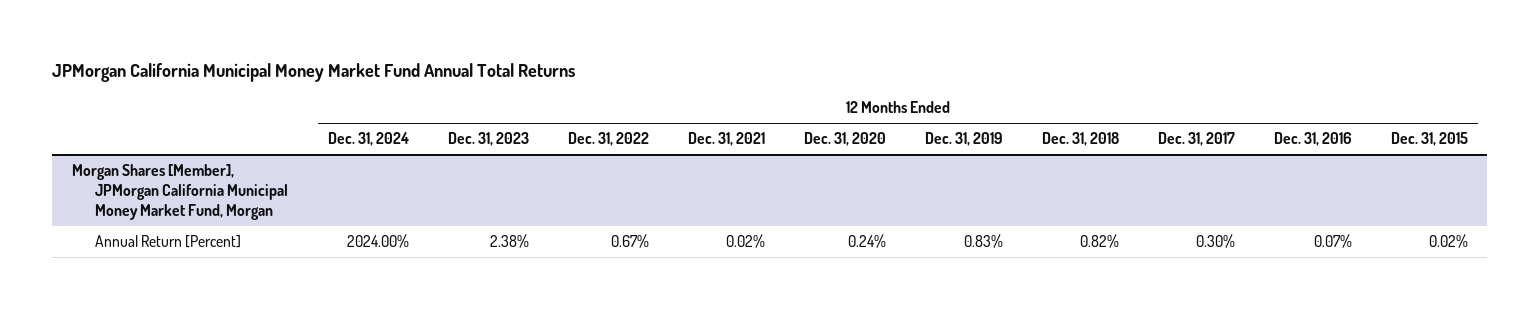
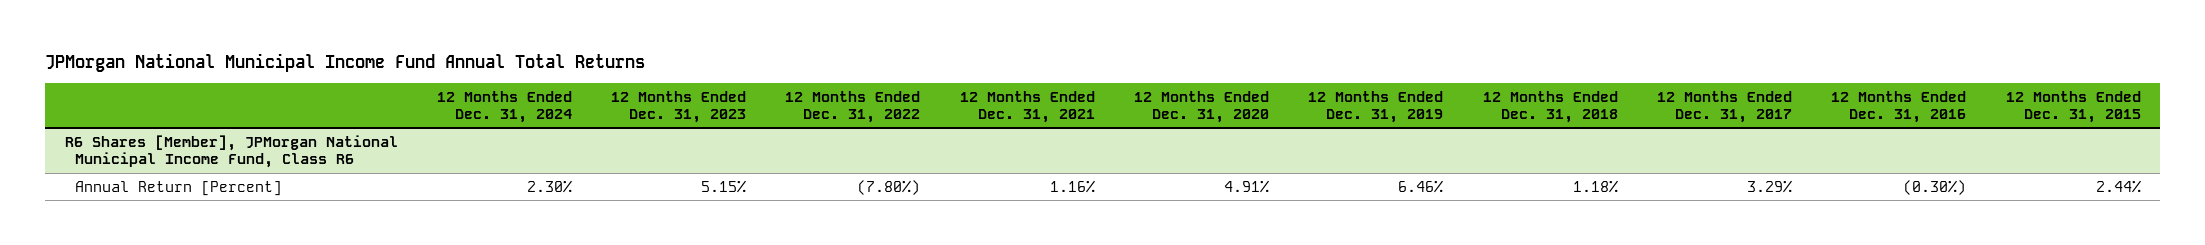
- JPMorgan California Municipal Money Market Fund Annual Total Returns
+ JPMorgan National Municipal Income Fund Annual Total Returns
- Morgan Shares [Member], JPMorgan California Municipal Money Market Fund, Morgan
- Annual Return [Percent] | 2024.00% | 2.38% | 0.67% | 0.02% | 0.24% | 0.83% | 0.82% | 0.30% | 0.07% | 0.02%
+ R6 Shares [Member], JPMorgan National Municipal Income Fund, Class R6
+ Annual Return [Percent] | 2.30% | 5.15% | (7.80%) | 1.16% | 4.91% | 6.46% | 1.18% | 3.29% | (0.30%) | 2.44%

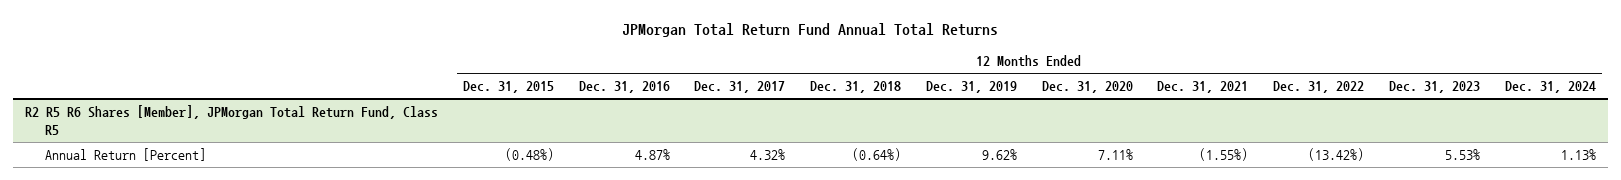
- JPMorgan National Municipal Income Fund Annual Total Returns
+ JPMorgan Total Return Fund Annual Total Returns
- | 12 Months Ended Dec. 31, 2024 | 12 Months Ended Dec. 31, 2023 | 12 Months Ended Dec. 31, 2022 | 12 Months Ended Dec. 31, 2021 | 12 Months Ended Dec. 31, 2020 | 12 Months Ended Dec. 31, 2019 | 12 Months Ended Dec. 31, 2018 | 12 Months Ended Dec. 31, 2017 | 12 Months Ended Dec. 31, 2016 | 12 Months Ended Dec. 31, 2015
+ | 12 Months Ended Dec. 31, 2015 | 12 Months Ended Dec. 31, 2016 | 12 Months Ended Dec. 31, 2017 | 12 Months Ended Dec. 31, 2018 | 12 Months Ended Dec. 31, 2019 | 12 Months Ended Dec. 31, 2020 | 12 Months Ended Dec. 31, 2021 | 12 Months Ended Dec. 31, 2022 | 12 Months Ended Dec. 31, 2023 | 12 Months Ended Dec. 31, 2024
- R6 Shares [Member], JPMorgan National Municipal Income Fund, Class R6
- Annual Return [Percent] | 2.30% | 5.15% | (7.80%) | 1.16% | 4.91% | 6.46% | 1.18% | 3.29% | (0.30%) | 2.44%
+ R2 R5 R6 Shares [Member], JPMorgan Total Return Fund, Class R5
+ Annual Return [Percent] | (0.48%) | 4.87% | 4.32% | (0.64%) | 9.62% | 7.11% | (1.55%) | (13.42%) | 5.53% | 1.13%

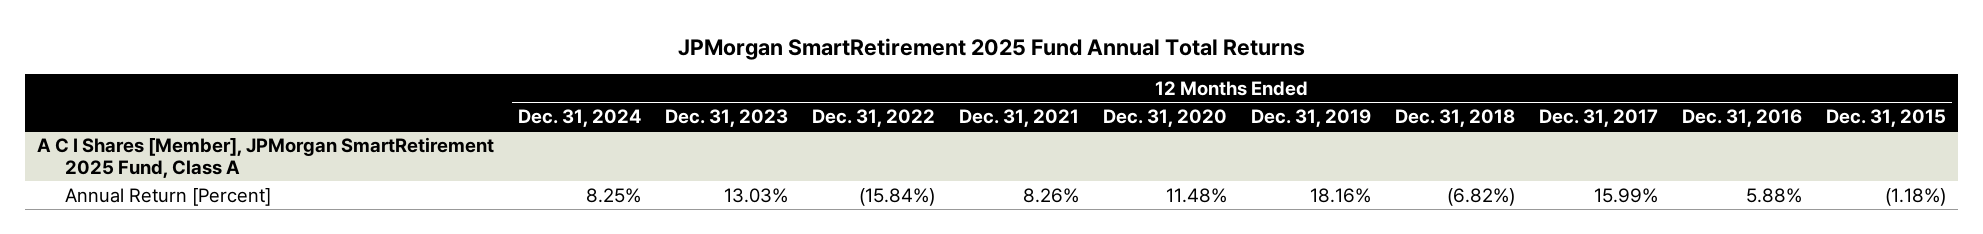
- JPMorgan Total Return Fund Annual Total Returns
+ JPMorgan SmartRetirement 2025 Fund Annual Total Returns
- | 12 Months Ended Dec. 31, 2015 | 12 Months Ended Dec. 31, 2016 | 12 Months Ended Dec. 31, 2017 | 12 Months Ended Dec. 31, 2018 | 12 Months Ended Dec. 31, 2019 | 12 Months Ended Dec. 31, 2020 | 12 Months Ended Dec. 31, 2021 | 12 Months Ended Dec. 31, 2022 | 12 Months Ended Dec. 31, 2023 | 12 Months Ended Dec. 31, 2024
+ | 12 Months Ended Dec. 31, 2024 | 12 Months Ended Dec. 31, 2023 | 12 Months Ended Dec. 31, 2022 | 12 Months Ended Dec. 31, 2021 | 12 Months Ended Dec. 31, 2020 | 12 Months Ended Dec. 31, 2019 | 12 Months Ended Dec. 31, 2018 | 12 Months Ended Dec. 31, 2017 | 12 Months Ended Dec. 31, 2016 | 12 Months Ended Dec. 31, 2015
- R2 R5 R6 Shares [Member], JPMorgan Total Return Fund, Class R5
- Annual Return [Percent] | (0.48%) | 4.87% | 4.32% | (0.64%) | 9.62% | 7.11% | (1.55%) | (13.42%) | 5.53% | 1.13%
+ A C I Shares [Member], JPMorgan SmartRetirement 2025 Fund, Class A
+ Annual Return [Percent] | 8.25% | 13.03% | (15.84%) | 8.26% | 11.48% | 18.16% | (6.82%) | 15.99% | 5.88% | (1.18%)

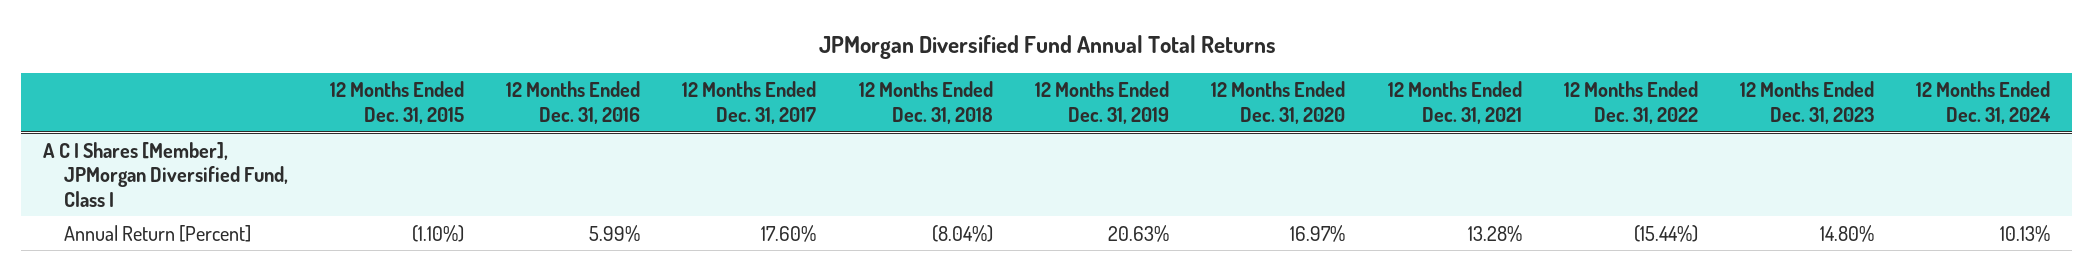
- JPMorgan SmartRetirement 2025 Fund Annual Total Returns
+ JPMorgan Diversified Fund Annual Total Returns
- | 12 Months Ended Dec. 31, 2024 | 12 Months Ended Dec. 31, 2023 | 12 Months Ended Dec. 31, 2022 | 12 Months Ended Dec. 31, 2021 | 12 Months Ended Dec. 31, 2020 | 12 Months Ended Dec. 31, 2019 | 12 Months Ended Dec. 31, 2018 | 12 Months Ended Dec. 31, 2017 | 12 Months Ended Dec. 31, 2016 | 12 Months Ended Dec. 31, 2015
+ | 12 Months Ended Dec. 31, 2015 | 12 Months Ended Dec. 31, 2016 | 12 Months Ended Dec. 31, 2017 | 12 Months Ended Dec. 31, 2018 | 12 Months Ended Dec. 31, 2019 | 12 Months Ended Dec. 31, 2020 | 12 Months Ended Dec. 31, 2021 | 12 Months Ended Dec. 31, 2022 | 12 Months Ended Dec. 31, 2023 | 12 Months Ended Dec. 31, 2024
- A C I Shares [Member], JPMorgan SmartRetirement 2025 Fund, Class A
- Annual Return [Percent] | 8.25% | 13.03% | (15.84%) | 8.26% | 11.48% | 18.16% | (6.82%) | 15.99% | 5.88% | (1.18%)
+ A C I Shares [Member], JPMorgan Diversified Fund, Class I
+ Annual Return [Percent] | (1.10%) | 5.99% | 17.60% | (8.04%) | 20.63% | 16.97% | 13.28% | (15.44%) | 14.80% | 10.13%

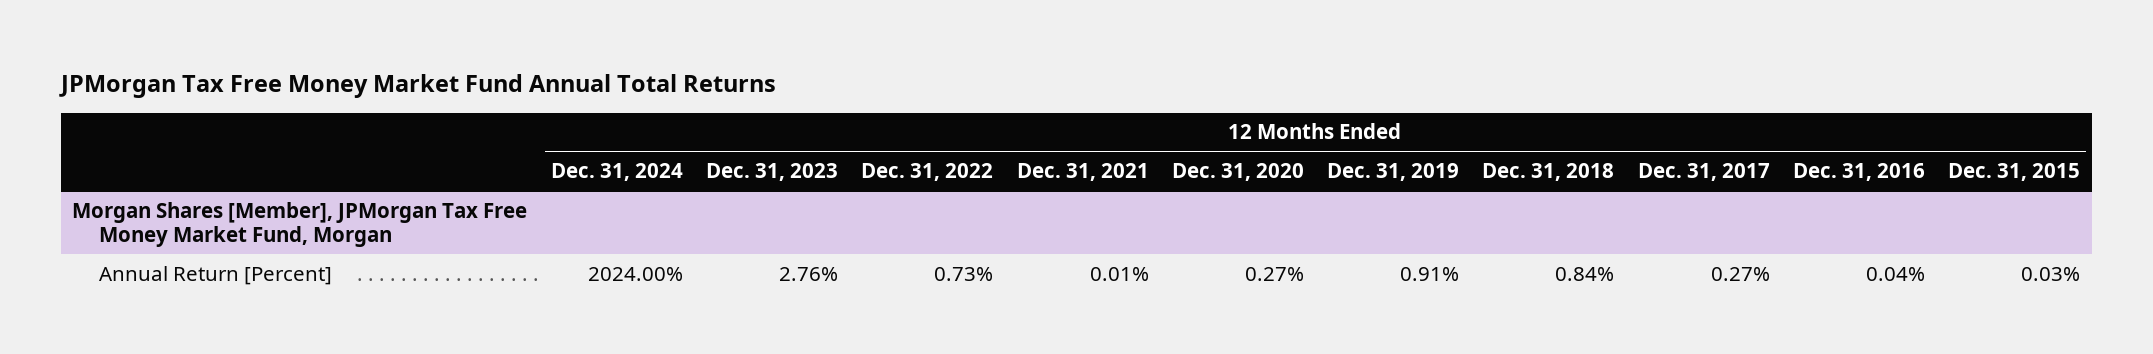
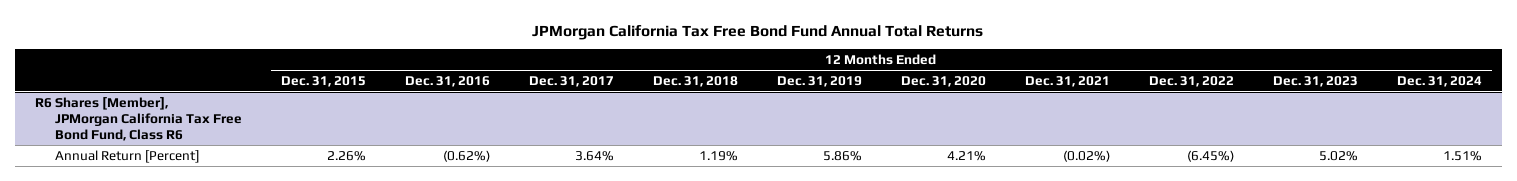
- JPMorgan Tax Free Money Market Fund Annual Total Returns
+ JPMorgan California Tax Free Bond Fund Annual Total Returns
- | 12 Months Ended Dec. 31, 2024 | 12 Months Ended Dec. 31, 2023 | 12 Months Ended Dec. 31, 2022 | 12 Months Ended Dec. 31, 2021 | 12 Months Ended Dec. 31, 2020 | 12 Months Ended Dec. 31, 2019 | 12 Months Ended Dec. 31, 2018 | 12 Months Ended Dec. 31, 2017 | 12 Months Ended Dec. 31, 2016 | 12 Months Ended Dec. 31, 2015
+ | 12 Months Ended Dec. 31, 2015 | 12 Months Ended Dec. 31, 2016 | 12 Months Ended Dec. 31, 2017 | 12 Months Ended Dec. 31, 2018 | 12 Months Ended Dec. 31, 2019 | 12 Months Ended Dec. 31, 2020 | 12 Months Ended Dec. 31, 2021 | 12 Months Ended Dec. 31, 2022 | 12 Months Ended Dec. 31, 2023 | 12 Months Ended Dec. 31, 2024
- Morgan Shares [Member], JPMorgan Tax Free Money Market Fund, Morgan
- Annual Return [Percent] | 2024.00% | 2.76% | 0.73% | 0.01% | 0.27% | 0.91% | 0.84% | 0.27% | 0.04% | 0.03%
+ R6 Shares [Member], JPMorgan California Tax Free Bond Fund, Class R6
+ Annual Return [Percent] | 2.26% | (0.62%) | 3.64% | 1.19% | 5.86% | 4.21% | (0.02%) | (6.45%) | 5.02% | 1.51%

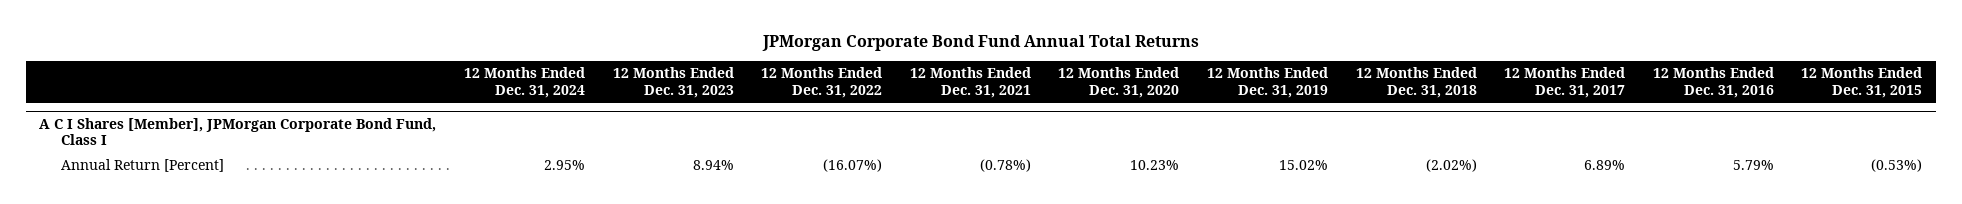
- JPMorgan California Tax Free Bond Fund Annual Total Returns
+ JPMorgan Corporate Bond Fund Annual Total Returns
- | 12 Months Ended Dec. 31, 2015 | 12 Months Ended Dec. 31, 2016 | 12 Months Ended Dec. 31, 2017 | 12 Months Ended Dec. 31, 2018 | 12 Months Ended Dec. 31, 2019 | 12 Months Ended Dec. 31, 2020 | 12 Months Ended Dec. 31, 2021 | 12 Months Ended Dec. 31, 2022 | 12 Months Ended Dec. 31, 2023 | 12 Months Ended Dec. 31, 2024
+ | 12 Months Ended Dec. 31, 2024 | 12 Months Ended Dec. 31, 2023 | 12 Months Ended Dec. 31, 2022 | 12 Months Ended Dec. 31, 2021 | 12 Months Ended Dec. 31, 2020 | 12 Months Ended Dec. 31, 2019 | 12 Months Ended Dec. 31, 2018 | 12 Months Ended Dec. 31, 2017 | 12 Months Ended Dec. 31, 2016 | 12 Months Ended Dec. 31, 2015
- R6 Shares [Member], JPMorgan California Tax Free Bond Fund, Class R6
- Annual Return [Percent] | 2.26% | (0.62%) | 3.64% | 1.19% | 5.86% | 4.21% | (0.02%) | (6.45%) | 5.02% | 1.51%
+ A C I Shares [Member], JPMorgan Corporate Bond Fund, Class I
+ Annual Return [Percent] | 2.95% | 8.94% | (16.07%) | (0.78%) | 10.23% | 15.02% | (2.02%) | 6.89% | 5.79% | (0.53%)

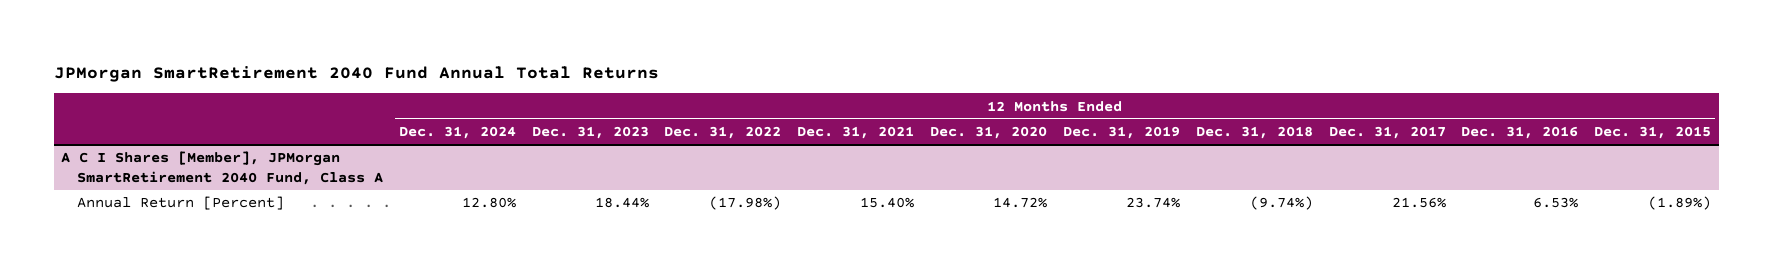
- JPMorgan Corporate Bond Fund Annual Total Returns
+ JPMorgan SmartRetirement 2040 Fund Annual Total Returns
- A C I Shares [Member], JPMorgan Corporate Bond Fund, Class I
- Annual Return [Percent] | 2.95% | 8.94% | (16.07%) | (0.78%) | 10.23% | 15.02% | (2.02%) | 6.89% | 5.79% | (0.53%)
+ A C I Shares [Member], JPMorgan SmartRetirement 2040 Fund, Class A
+ Annual Return [Percent] | 12.80% | 18.44% | (17.98%) | 15.40% | 14.72% | 23.74% | (9.74%) | 21.56% | 6.53% | (1.89%)

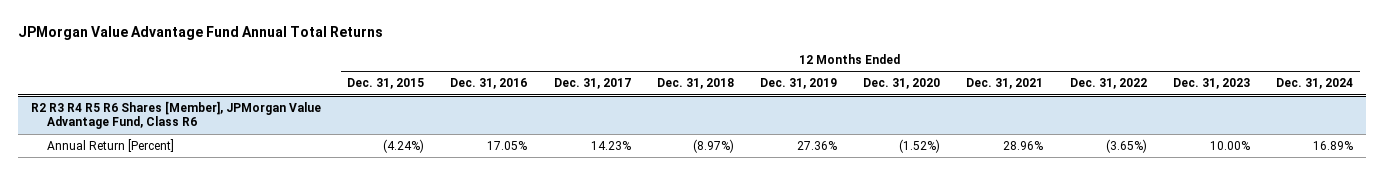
- JPMorgan SmartRetirement 2040 Fund Annual Total Returns
+ JPMorgan Value Advantage Fund Annual Total Returns
- | 12 Months Ended Dec. 31, 2024 | 12 Months Ended Dec. 31, 2023 | 12 Months Ended Dec. 31, 2022 | 12 Months Ended Dec. 31, 2021 | 12 Months Ended Dec. 31, 2020 | 12 Months Ended Dec. 31, 2019 | 12 Months Ended Dec. 31, 2018 | 12 Months Ended Dec. 31, 2017 | 12 Months Ended Dec. 31, 2016 | 12 Months Ended Dec. 31, 2015
+ | 12 Months Ended Dec. 31, 2015 | 12 Months Ended Dec. 31, 2016 | 12 Months Ended Dec. 31, 2017 | 12 Months Ended Dec. 31, 2018 | 12 Months Ended Dec. 31, 2019 | 12 Months Ended Dec. 31, 2020 | 12 Months Ended Dec. 31, 2021 | 12 Months Ended Dec. 31, 2022 | 12 Months Ended Dec. 31, 2023 | 12 Months Ended Dec. 31, 2024
- A C I Shares [Member], JPMorgan SmartRetirement 2040 Fund, Class A
- Annual Return [Percent] | 12.80% | 18.44% | (17.98%) | 15.40% | 14.72% | 23.74% | (9.74%) | 21.56% | 6.53% | (1.89%)
+ R2 R3 R4 R5 R6 Shares [Member], JPMorgan Value Advantage Fund, Class R6
+ Annual Return [Percent] | (4.24%) | 17.05% | 14.23% | (8.97%) | 27.36% | (1.52%) | 28.96% | (3.65%) | 10.00% | 16.89%

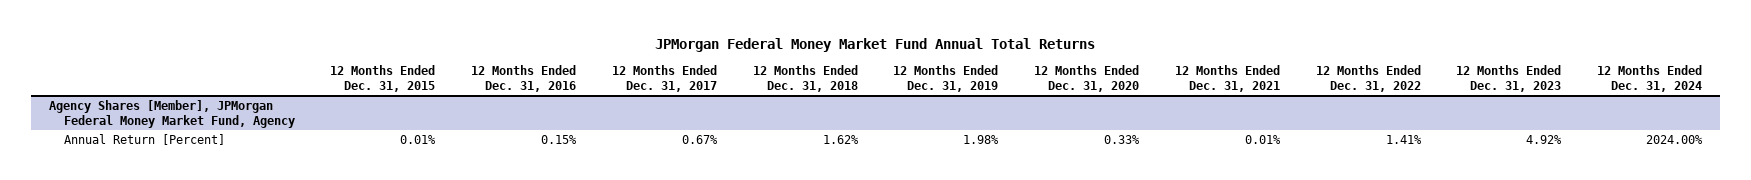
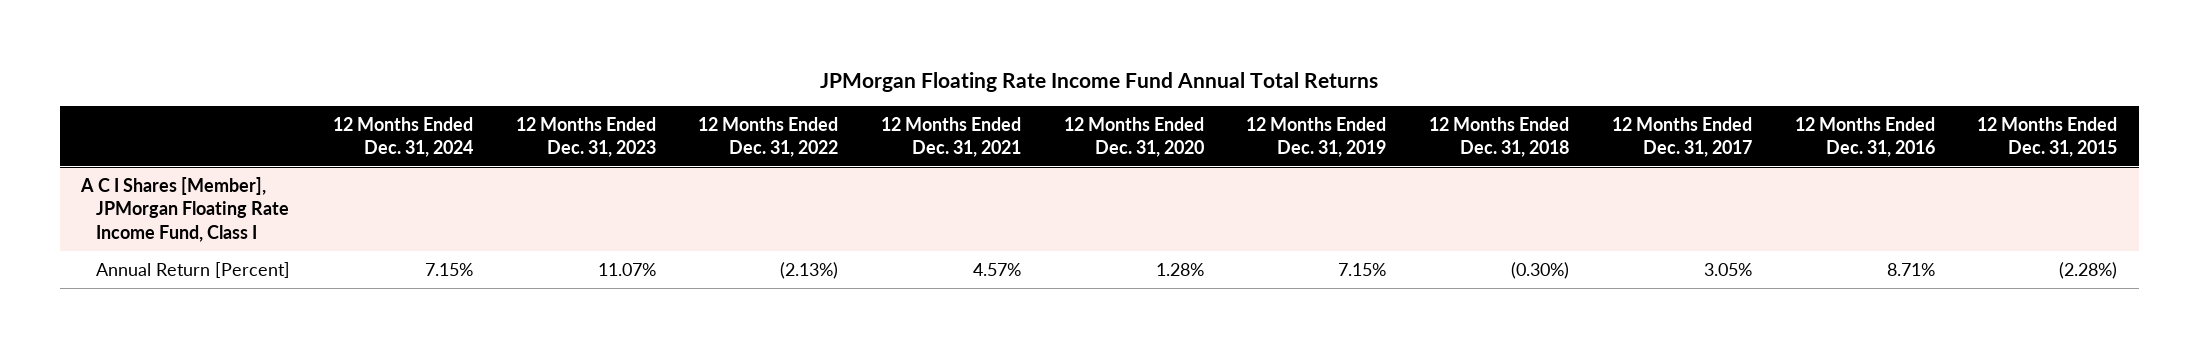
- JPMorgan Federal Money Market Fund Annual Total Returns
+ JPMorgan Floating Rate Income Fund Annual Total Returns
- | 12 Months Ended Dec. 31, 2015 | 12 Months Ended Dec. 31, 2016 | 12 Months Ended Dec. 31, 2017 | 12 Months Ended Dec. 31, 2018 | 12 Months Ended Dec. 31, 2019 | 12 Months Ended Dec. 31, 2020 | 12 Months Ended Dec. 31, 2021 | 12 Months Ended Dec. 31, 2022 | 12 Months Ended Dec. 31, 2023 | 12 Months Ended Dec. 31, 2024
+ | 12 Months Ended Dec. 31, 2024 | 12 Months Ended Dec. 31, 2023 | 12 Months Ended Dec. 31, 2022 | 12 Months Ended Dec. 31, 2021 | 12 Months Ended Dec. 31, 2020 | 12 Months Ended Dec. 31, 2019 | 12 Months Ended Dec. 31, 2018 | 12 Months Ended Dec. 31, 2017 | 12 Months Ended Dec. 31, 2016 | 12 Months Ended Dec. 31, 2015
- Agency Shares [Member], JPMorgan Federal Money Market Fund, Agency
- Annual Return [Percent] | 0.01% | 0.15% | 0.67% | 1.62% | 1.98% | 0.33% | 0.01% | 1.41% | 4.92% | 2024.00%
+ A C I Shares [Member], JPMorgan Floating Rate Income Fund, Class I
+ Annual Return [Percent] | 7.15% | 11.07% | (2.13%) | 4.57% | 1.28% | 7.15% | (0.30%) | 3.05% | 8.71% | (2.28%)

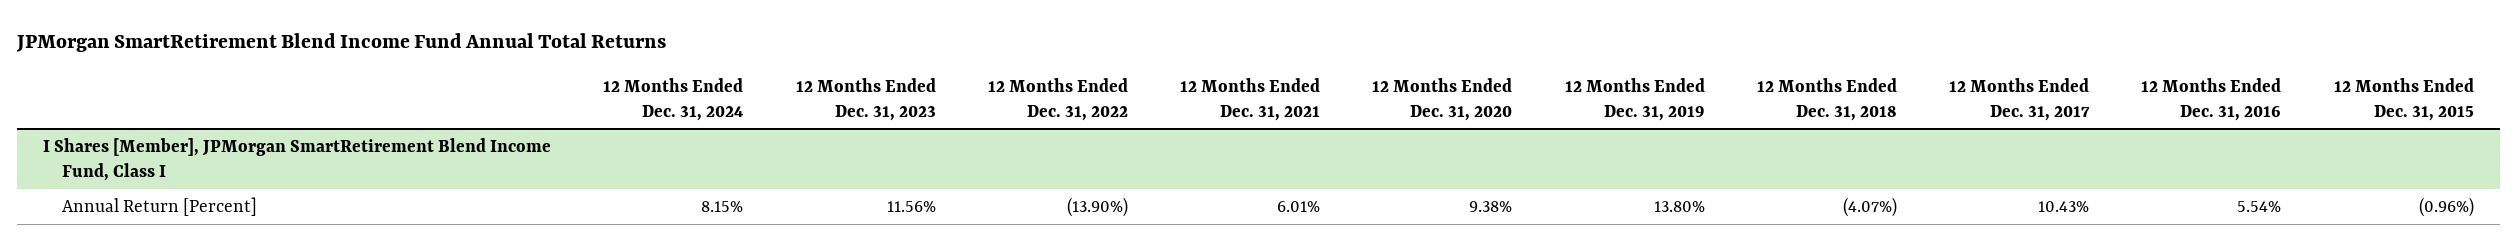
- JPMorgan Floating Rate Income Fund Annual Total Returns
+ JPMorgan SmartRetirement Blend Income Fund Annual Total Returns
- A C I Shares [Member], JPMorgan Floating Rate Income Fund, Class I
- Annual Return [Percent] | 7.15% | 11.07% | (2.13%) | 4.57% | 1.28% | 7.15% | (0.30%) | 3.05% | 8.71% | (2.28%)
+ I Shares [Member], JPMorgan SmartRetirement Blend Income Fund, Class I
+ Annual Return [Percent] | 8.15% | 11.56% | (13.90%) | 6.01% | 9.38% | 13.80% | (4.07%) | 10.43% | 5.54% | (0.96%)

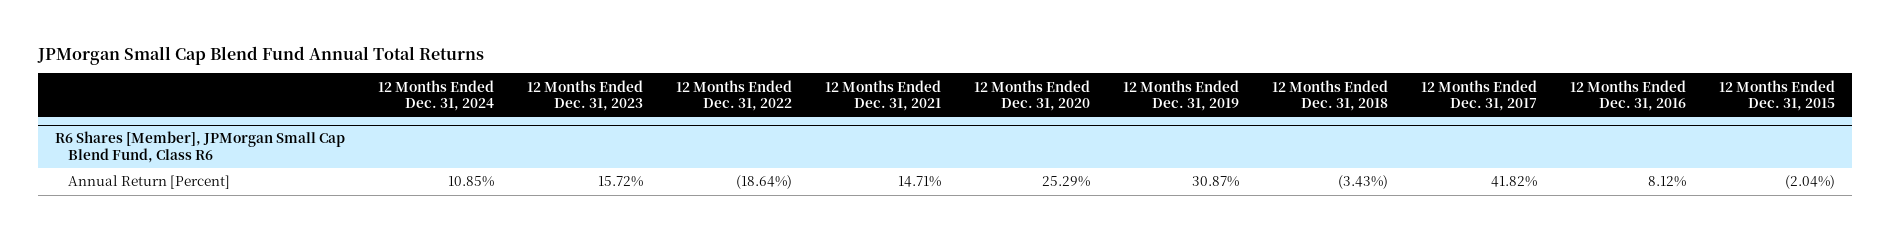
- JPMorgan SmartRetirement Blend Income Fund Annual Total Returns
+ JPMorgan Small Cap Blend Fund Annual Total Returns
- I Shares [Member], JPMorgan SmartRetirement Blend Income Fund, Class I
- Annual Return [Percent] | 8.15% | 11.56% | (13.90%) | 6.01% | 9.38% | 13.80% | (4.07%) | 10.43% | 5.54% | (0.96%)
+ R6 Shares [Member], JPMorgan Small Cap Blend Fund, Class R6
+ Annual Return [Percent] | 10.85% | 15.72% | (18.64%) | 14.71% | 25.29% | 30.87% | (3.43%) | 41.82% | 8.12% | (2.04%)

